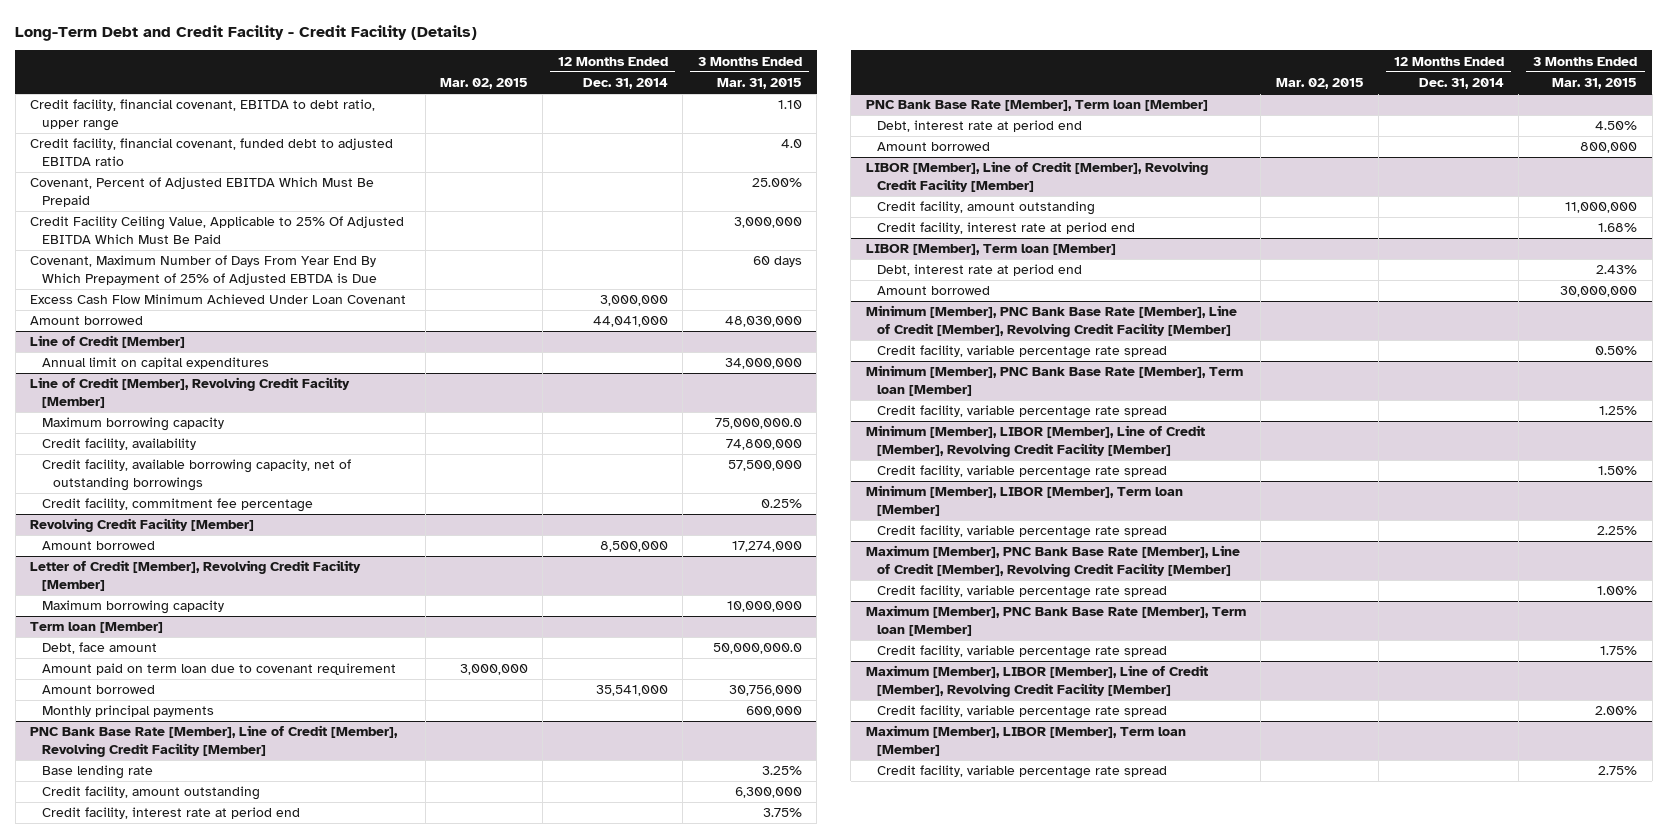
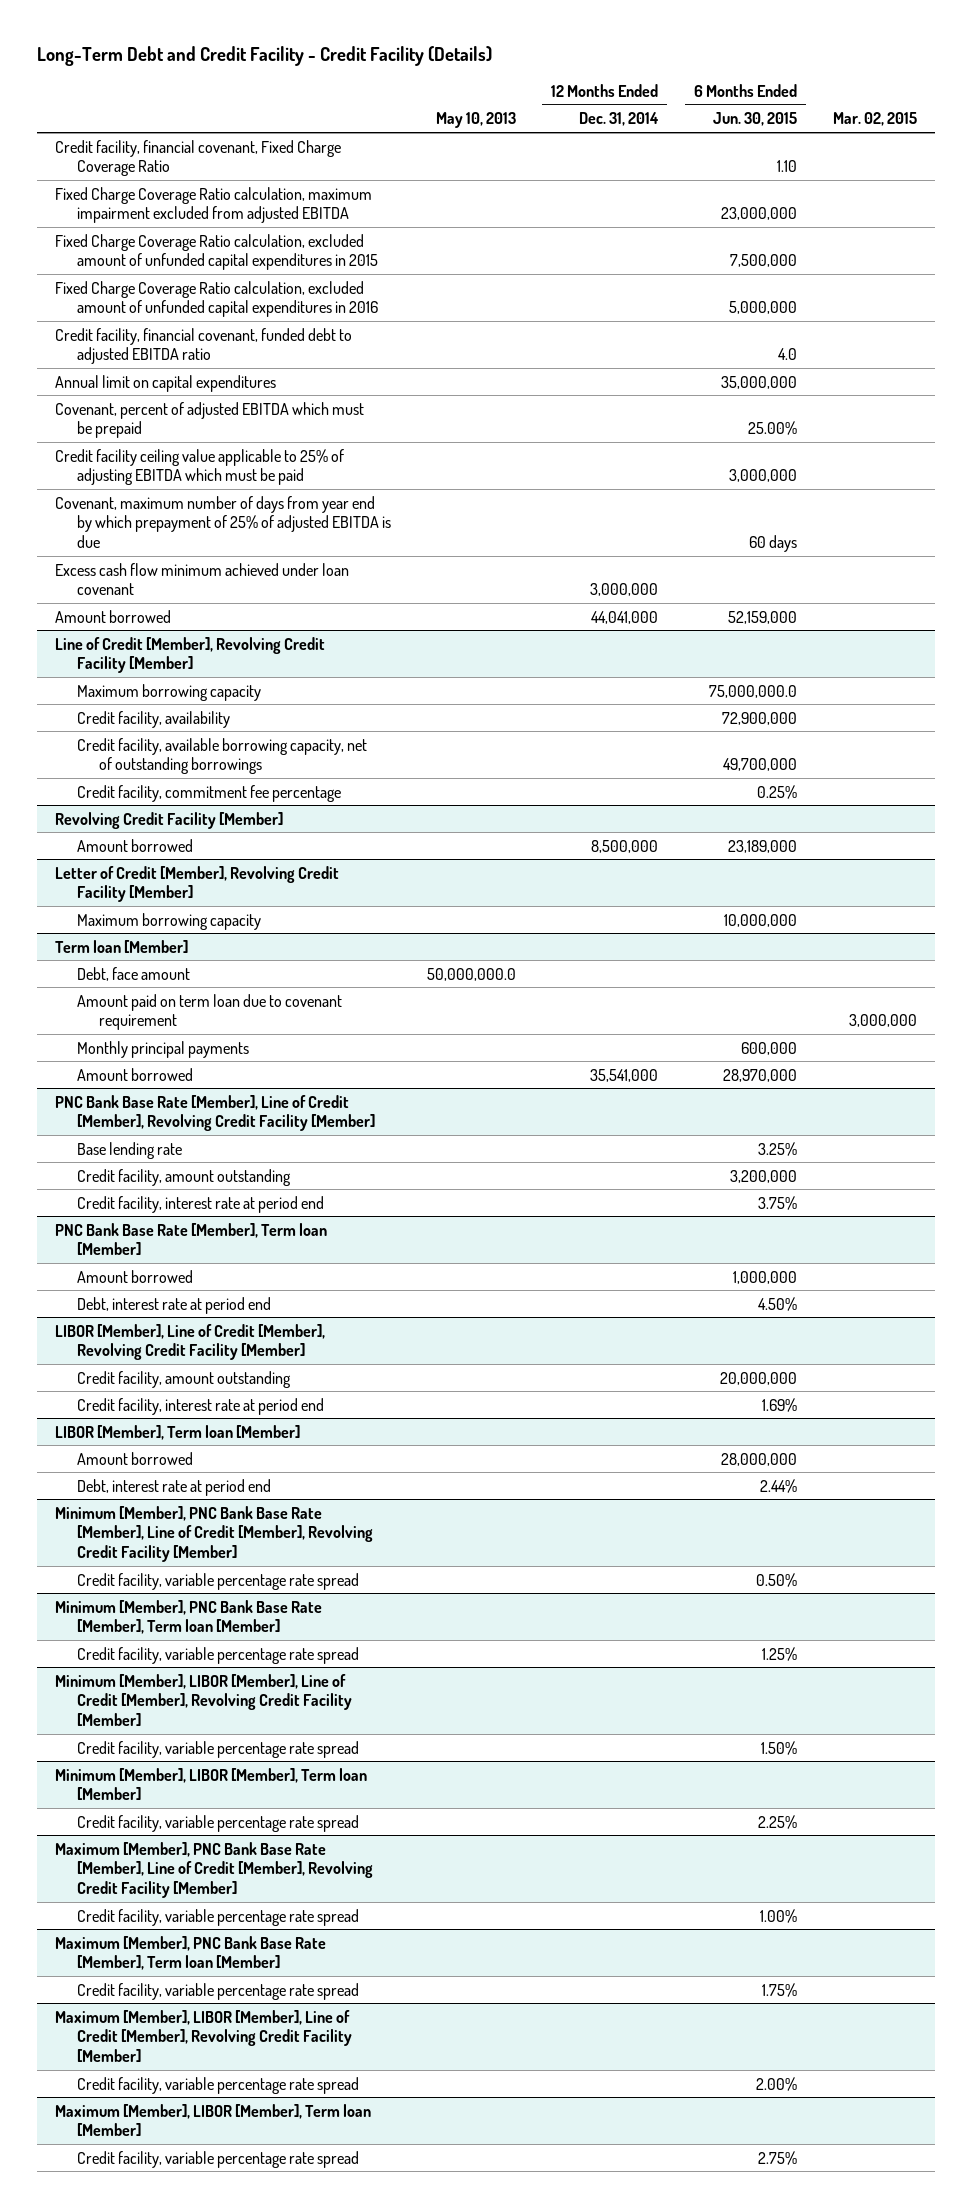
- | Mar. 02, 2015 | 12 Months Ended Dec. 31, 2014 | 3 Months Ended Mar. 31, 2015
+ | May 10, 2013 | 12 Months Ended Dec. 31, 2014 | 6 Months Ended Jun. 30, 2015 | Mar. 02, 2015
- Credit facility, financial covenant, EBITDA to debt ratio, upper range | | | 1.10
+ Credit facility, financial covenant, Fixed Charge Coverage Ratio | | | 1.10 |
+ Fixed Charge Coverage Ratio calculation, maximum impairment excluded from adjusted EBITDA | | | 23,000,000 |
+ Fixed Charge Coverage Ratio calculation, excluded amount of unfunded capital expenditures in 2015 | | | 7,500,000 |
+ Fixed Charge Coverage Ratio calculation, excluded amount of unfunded capital expenditures in 2016 | | | 5,000,000 |
- Covenant, Percent of Adjusted EBITDA Which Must Be Prepaid | | | 25.00%
- Credit Facility Ceiling Value, Applicable to 25% Of Adjusted EBITDA Which Must Be Paid | | | 3,000,000
- Covenant, Maximum Number of Days From Year End By Which Prepayment of 25% of Adjusted EBTDA is Due | | | 60 days
- Excess Cash Flow Minimum Achieved Under Loan Covenant | | 3,000,000 |
+ Annual limit on capital expenditures | | | 35,000,000 |
+ Covenant, percent of adjusted EBITDA which must be prepaid | | | 25.00% |
+ Credit facility ceiling value applicable to 25% of adjusting EBITDA which must be paid | | | 3,000,000 |
+ Covenant, maximum number of days from year end by which prepayment of 25% of adjusted EBITDA is due | | | 60 days |
+ Excess cash flow minimum achieved under loan covenant | | 3,000,000 | |
- Line of Credit [Member]
- Annual limit on capital expenditures | | | 34,000,000
@ Term loan [Member]
moved down: Amount borrowed | | 35,541,000 | 28,970,000 |
@ PNC Bank Base Rate [Member], Term loan [Member]
moved down: Debt, interest rate at period end | | | 4.50% |
@ LIBOR [Member], Term loan [Member]
moved down: Debt, interest rate at period end | | | 2.44% |

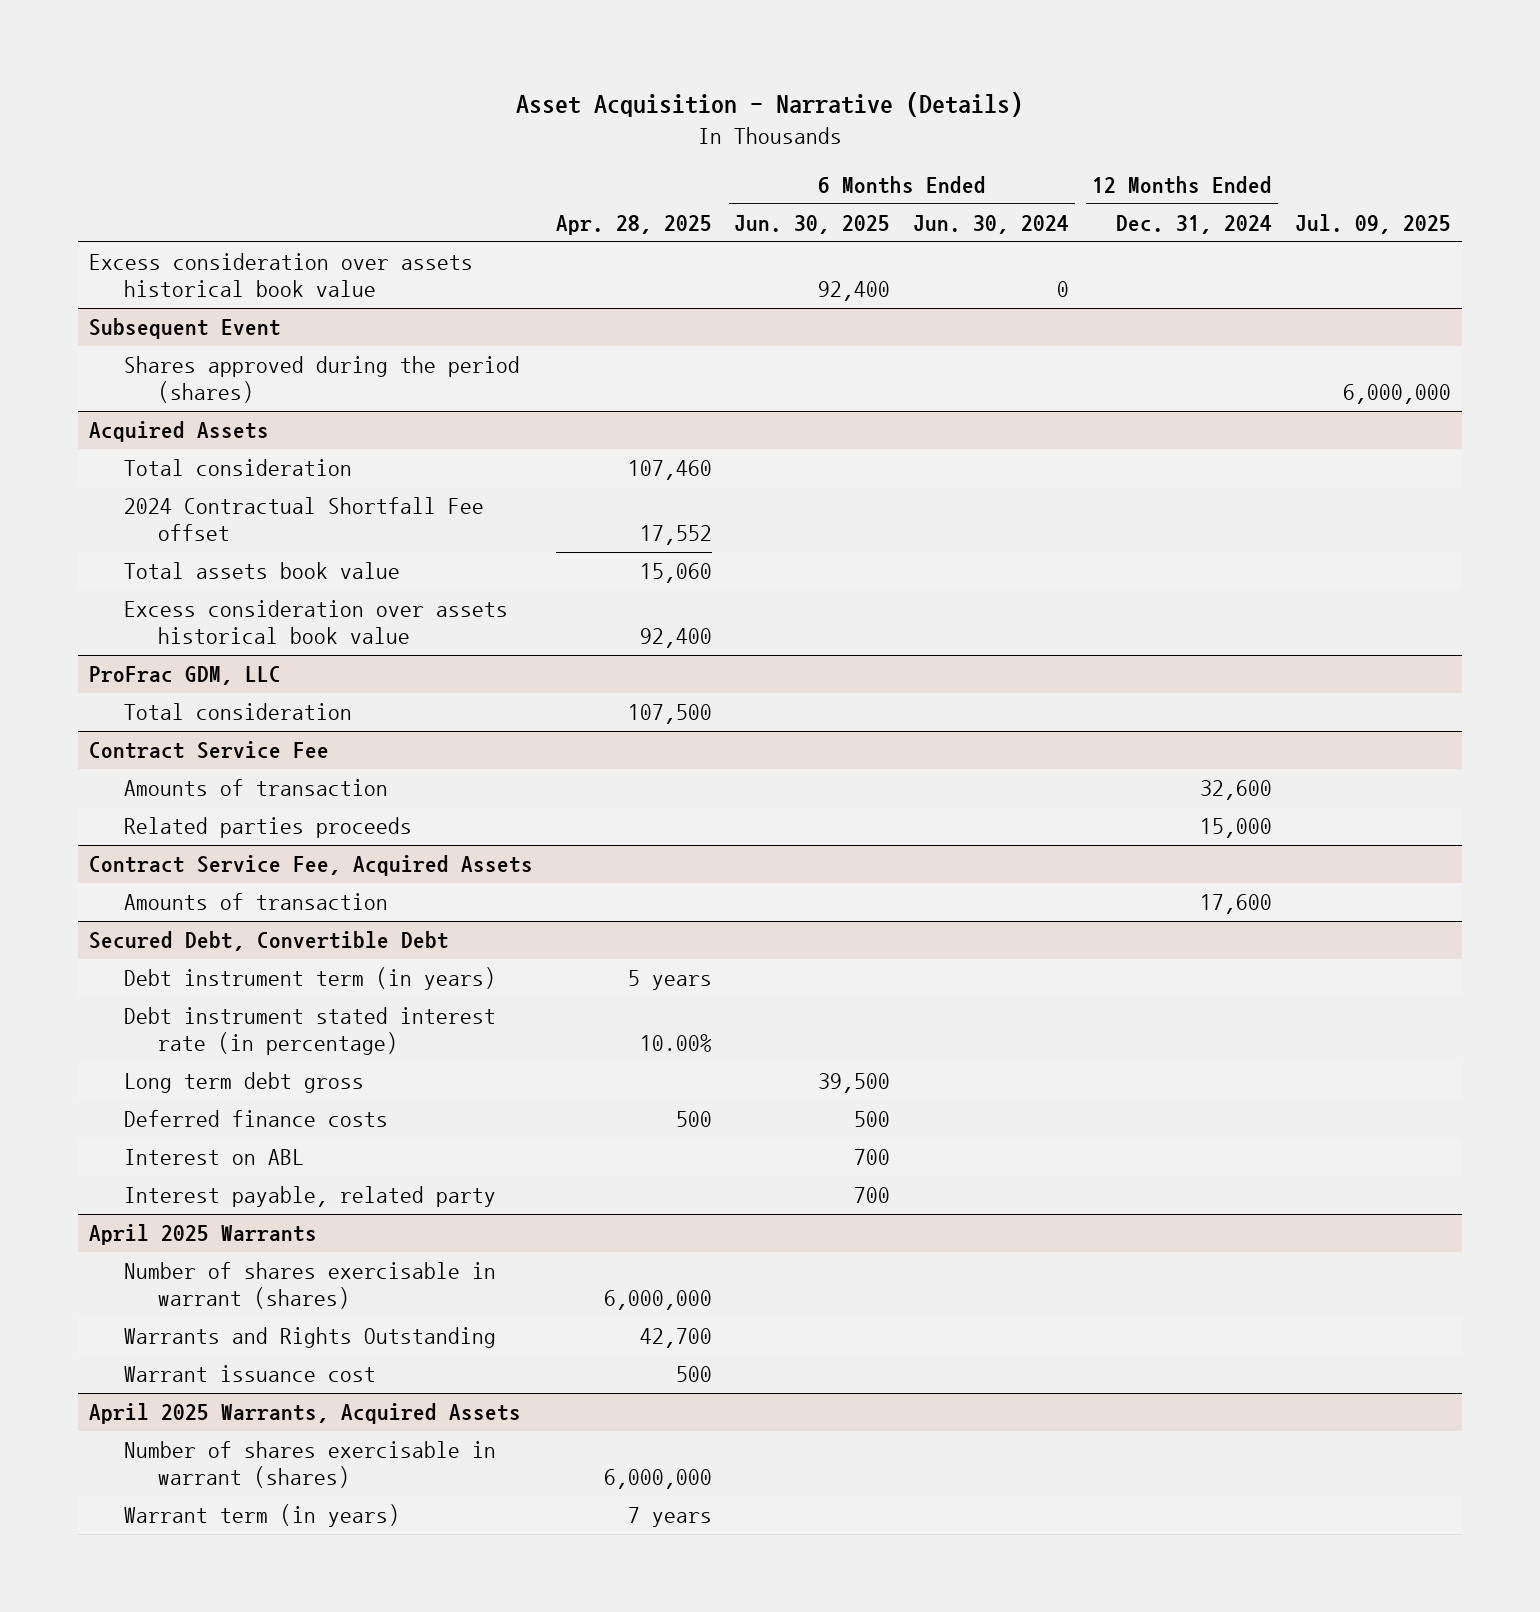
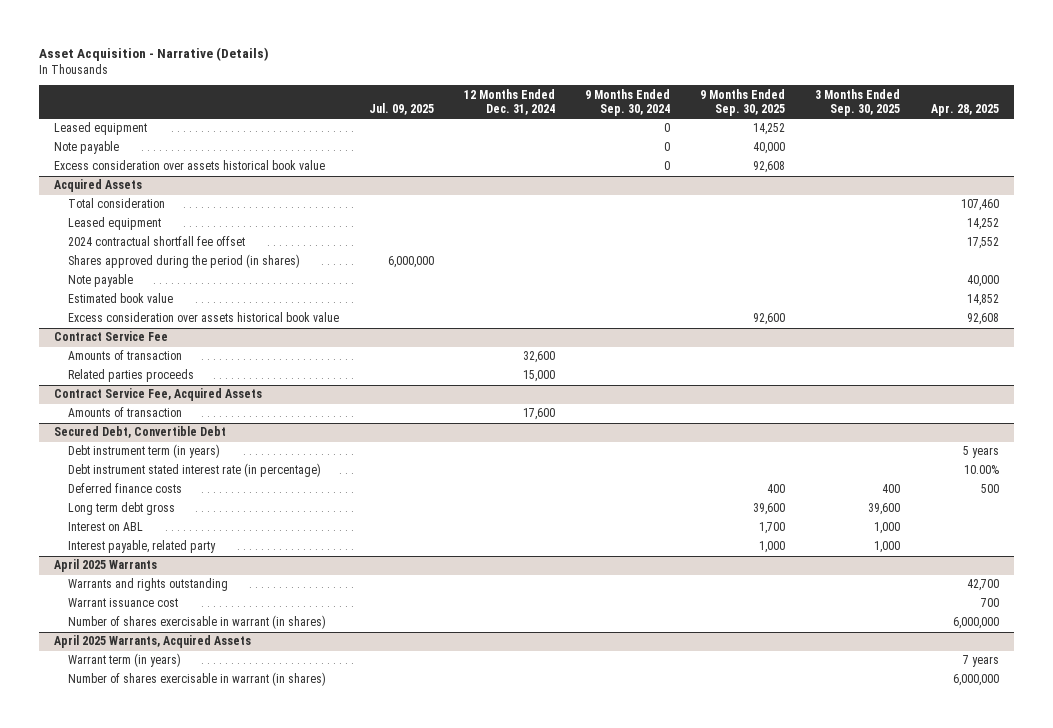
- | Apr. 28, 2025 | 6 Months Ended Jun. 30, 2025 | 6 Months Ended Jun. 30, 2024 | 12 Months Ended Dec. 31, 2024 | Jul. 09, 2025
+ | Jul. 09, 2025 | 12 Months Ended Dec. 31, 2024 | 9 Months Ended Sep. 30, 2024 | 9 Months Ended Sep. 30, 2025 | 3 Months Ended Sep. 30, 2025 | Apr. 28, 2025
+ Leased equipment | | | 0 | 14,252 | |
+ Note payable | | | 0 | 40,000 | |
- Subsequent Event
- Shares approved during the period (shares) | | | | | 6,000,000
@ Acquired Assets
- 2024 Contractual Shortfall Fee offset | 17,552 | | | |
- Total assets book value | 15,060 | | | |
- Excess consideration over assets historical book value | 92,400 | | | |
- ProFrac GDM, LLC
- Total consideration | 107,500 | | | |
@ Acquired Assets
+ Leased equipment | | | | | | 14,252
+ 2024 contractual shortfall fee offset | | | | | | 17,552
+ Shares approved during the period (in shares) | 6,000,000 | | | | |
+ Note payable | | | | | | 40,000
+ Estimated book value | | | | | | 14,852
+ Excess consideration over assets historical book value | | | | 92,600 | | 92,608
@ Secured Debt, Convertible Debt
moved down: Long term debt gross | | | | 39,600 | 39,600 |
@ April 2025 Warrants
- Number of shares exercisable in warrant (shares) | 6,000,000 | | | |
- Warrants and Rights Outstanding | 42,700 | | | |
- Warrant issuance cost | 500 | | | |
+ Warrants and rights outstanding | | | | | | 42,700
+ Warrant issuance cost | | | | | | 700
+ Number of shares exercisable in warrant (in shares) | | | | | | 6,000,000
@ April 2025 Warrants, Acquired Assets
- Number of shares exercisable in warrant (shares) | 6,000,000 | | | |
+ Number of shares exercisable in warrant (in shares) | | | | | | 6,000,000

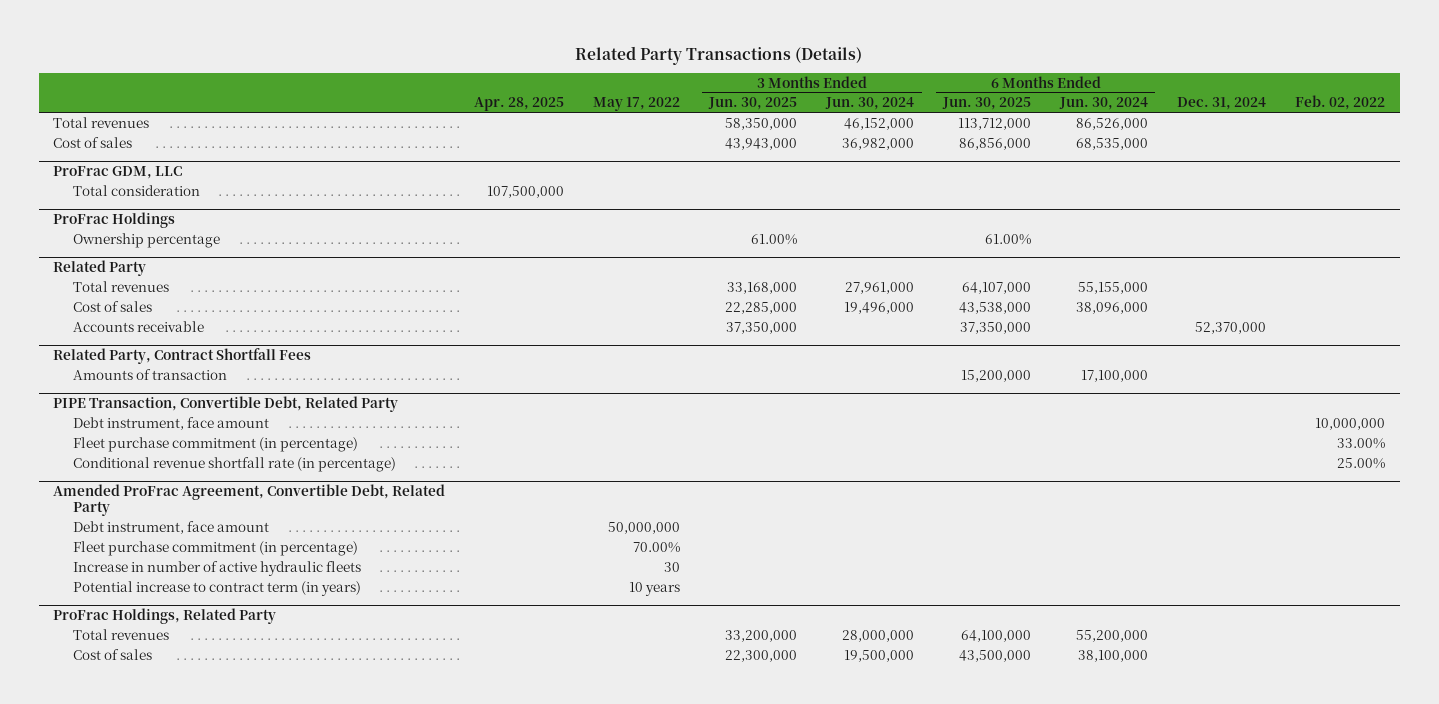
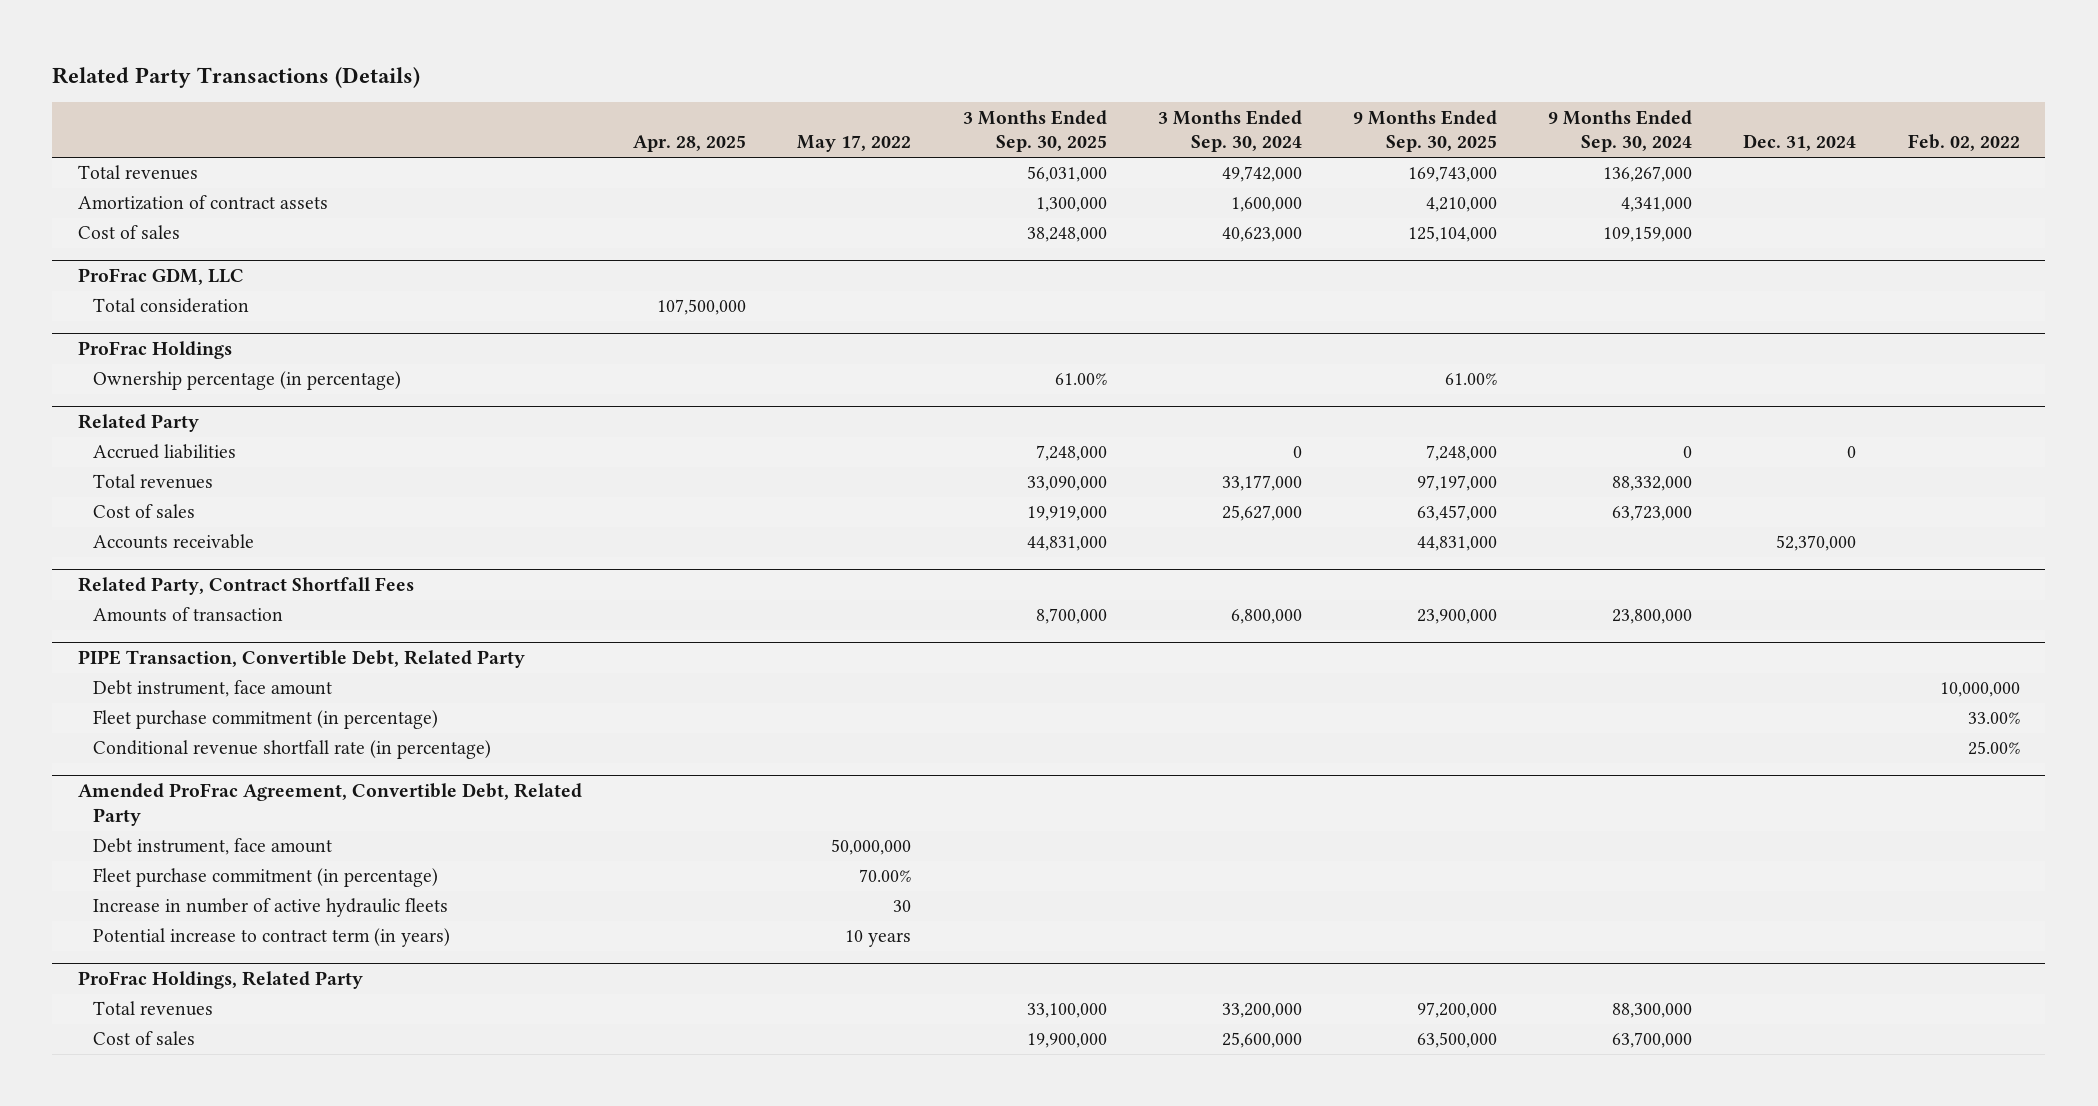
- | Apr. 28, 2025 | May 17, 2022 | 3 Months Ended Jun. 30, 2025 | 3 Months Ended Jun. 30, 2024 | 6 Months Ended Jun. 30, 2025 | 6 Months Ended Jun. 30, 2024 | Dec. 31, 2024 | Feb. 02, 2022
+ | Apr. 28, 2025 | May 17, 2022 | 3 Months Ended Sep. 30, 2025 | 3 Months Ended Sep. 30, 2024 | 9 Months Ended Sep. 30, 2025 | 9 Months Ended Sep. 30, 2024 | Dec. 31, 2024 | Feb. 02, 2022
+ Amortization of contract assets | | | 1,300,000 | 1,600,000 | 4,210,000 | 4,341,000 | |
@ ProFrac Holdings
- Ownership percentage | | | 61.00% | | 61.00% | | |
+ Ownership percentage (in percentage) | | | 61.00% | | 61.00% | | |
@ Related Party
+ Accrued liabilities | | | 7,248,000 | 0 | 7,248,000 | 0 | 0 |

